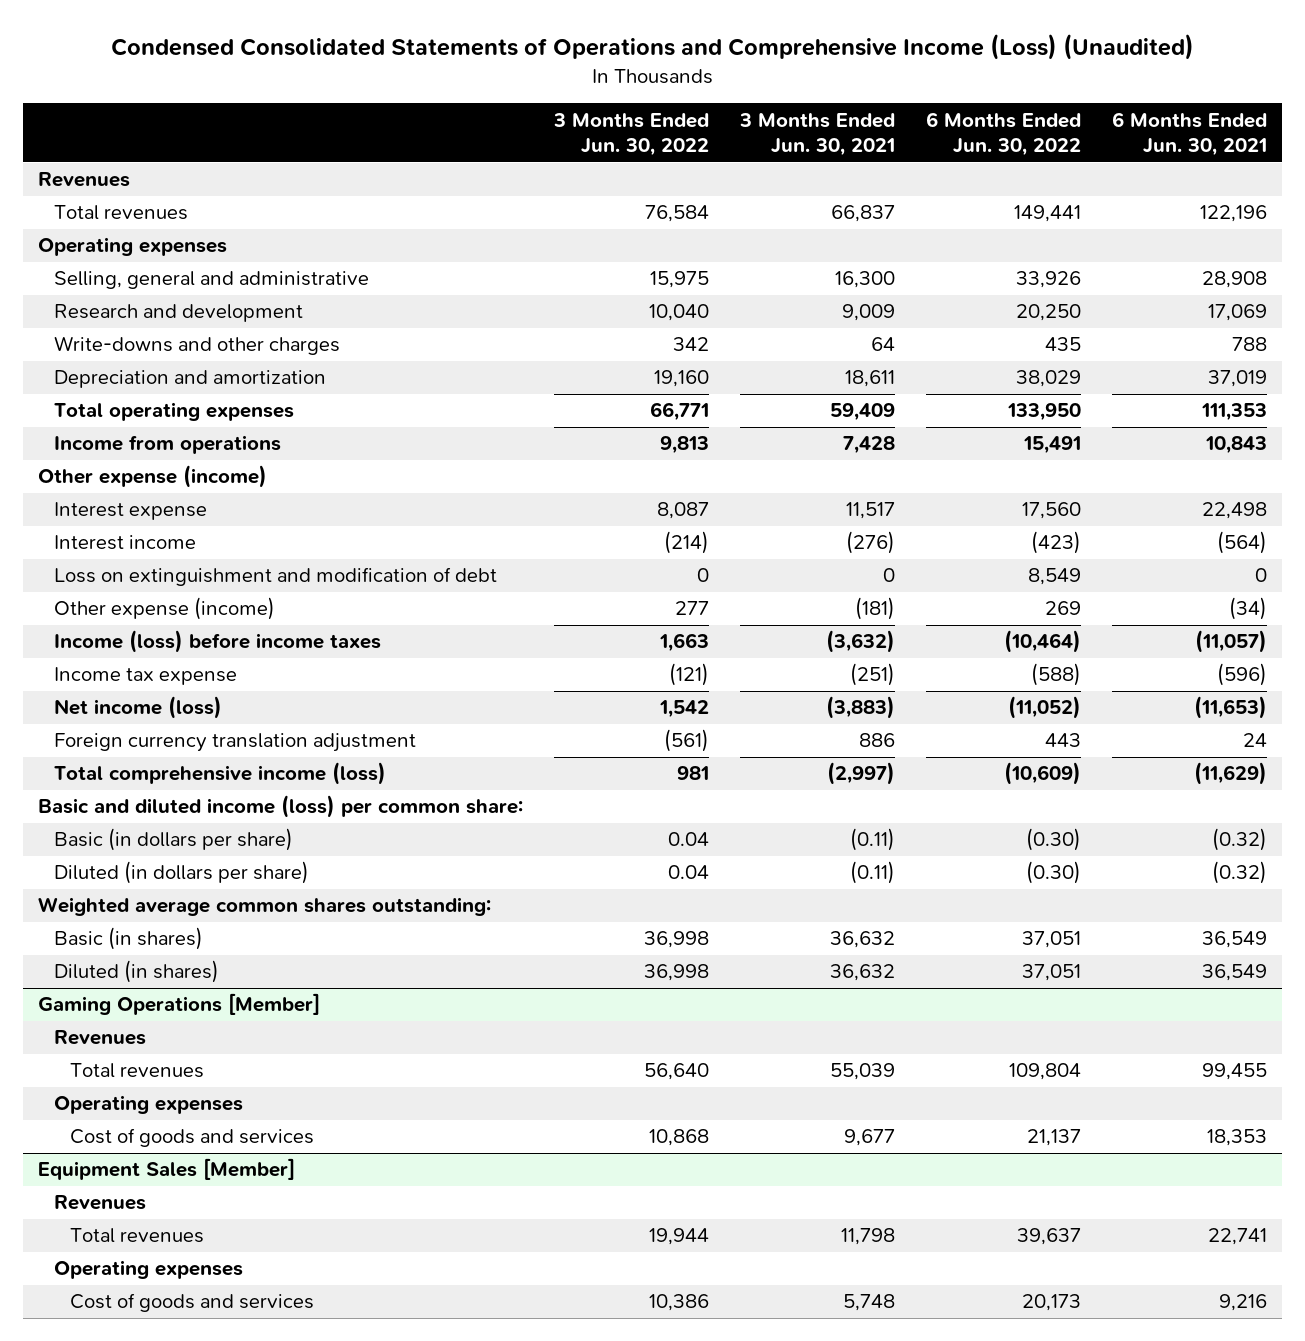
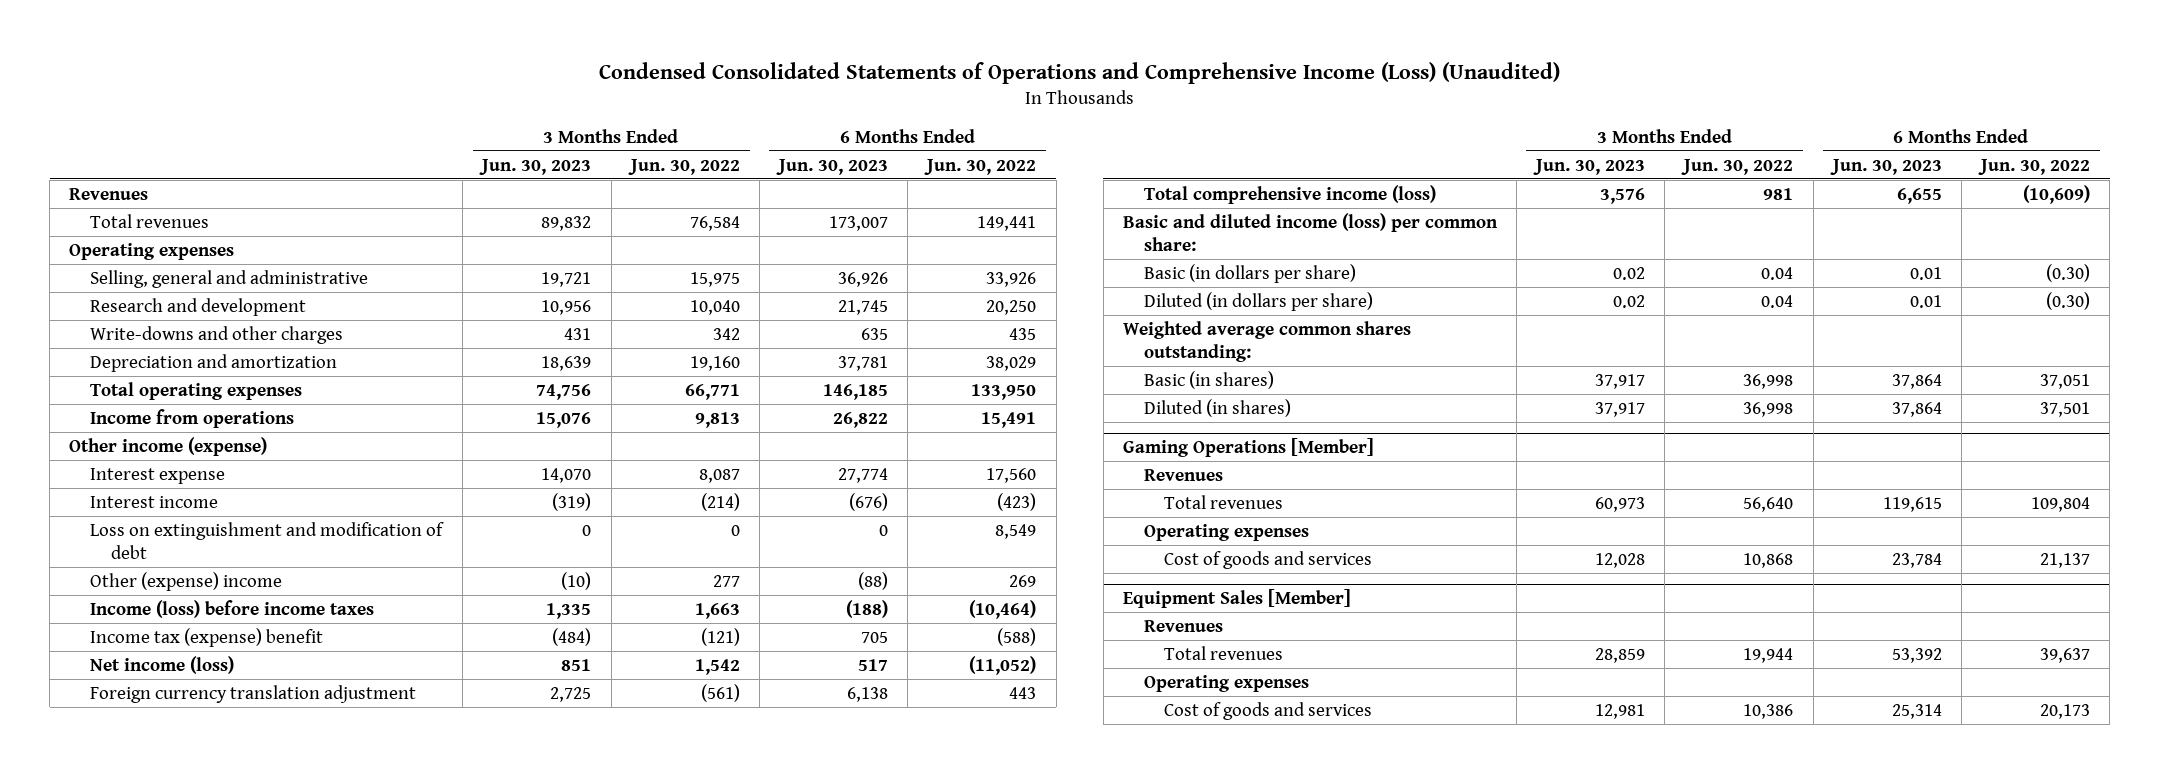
- | 3 Months Ended Jun. 30, 2022 | 3 Months Ended Jun. 30, 2021 | 6 Months Ended Jun. 30, 2022 | 6 Months Ended Jun. 30, 2021
+ | 3 Months Ended Jun. 30, 2023 | 3 Months Ended Jun. 30, 2022 | 6 Months Ended Jun. 30, 2023 | 6 Months Ended Jun. 30, 2022
- Other expense (income)
+ Other income (expense)
- Other expense (income) | 277 | (181) | 269 | (34)
+ Other (expense) income | (10) | 277 | (88) | 269
- Income tax expense | (121) | (251) | (588) | (596)
+ Income tax (expense) benefit | (484) | (121) | 705 | (588)
- Diluted (in shares) | 36,998 | 36,632 | 37,051 | 36,549
+ Diluted (in shares) | 37,917 | 36,998 | 37,864 | 37,501

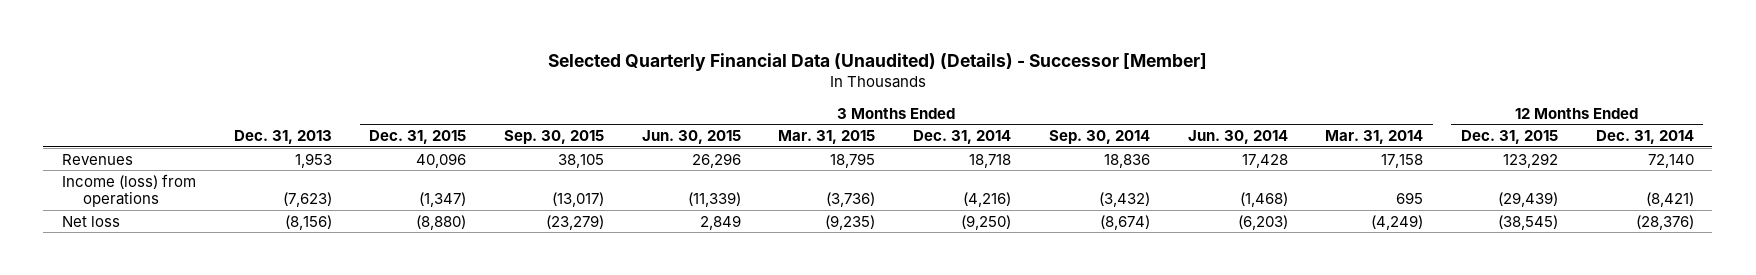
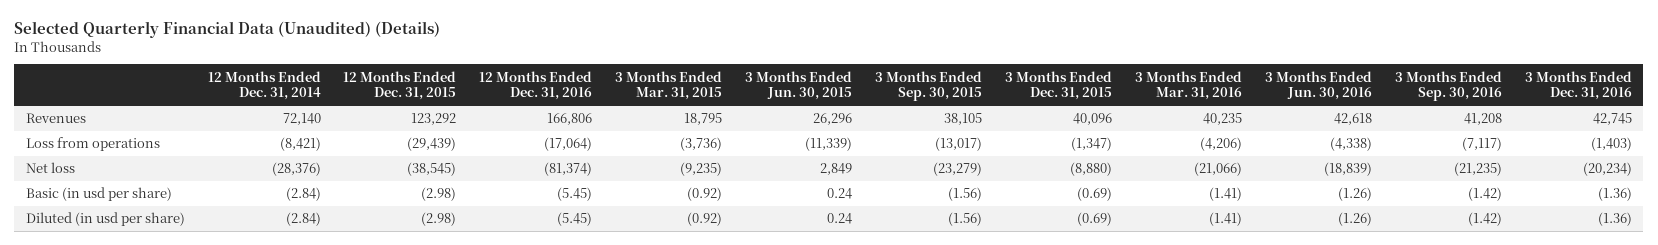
- Selected Quarterly Financial Data (Unaudited) (Details) - Successor [Member]
+ Selected Quarterly Financial Data (Unaudited) (Details)
- | Dec. 31, 2013 | 3 Months Ended Dec. 31, 2015 | 3 Months Ended Sep. 30, 2015 | 3 Months Ended Jun. 30, 2015 | 3 Months Ended Mar. 31, 2015 | 3 Months Ended Dec. 31, 2014 | 3 Months Ended Sep. 30, 2014 | 3 Months Ended Jun. 30, 2014 | 3 Months Ended Mar. 31, 2014 | 12 Months Ended Dec. 31, 2015 | 12 Months Ended Dec. 31, 2014
+ | 12 Months Ended Dec. 31, 2014 | 12 Months Ended Dec. 31, 2015 | 12 Months Ended Dec. 31, 2016 | 3 Months Ended Mar. 31, 2015 | 3 Months Ended Jun. 30, 2015 | 3 Months Ended Sep. 30, 2015 | 3 Months Ended Dec. 31, 2015 | 3 Months Ended Mar. 31, 2016 | 3 Months Ended Jun. 30, 2016 | 3 Months Ended Sep. 30, 2016 | 3 Months Ended Dec. 31, 2016
- Income (loss) from operations | (7,623) | (1,347) | (13,017) | (11,339) | (3,736) | (4,216) | (3,432) | (1,468) | 695 | (29,439) | (8,421)
+ Loss from operations | (8,421) | (29,439) | (17,064) | (3,736) | (11,339) | (13,017) | (1,347) | (4,206) | (4,338) | (7,117) | (1,403)
+ Basic (in usd per share) | (2.84) | (2.98) | (5.45) | (0.92) | 0.24 | (1.56) | (0.69) | (1.41) | (1.26) | (1.42) | (1.36)
+ Diluted (in usd per share) | (2.84) | (2.98) | (5.45) | (0.92) | 0.24 | (1.56) | (0.69) | (1.41) | (1.26) | (1.42) | (1.36)

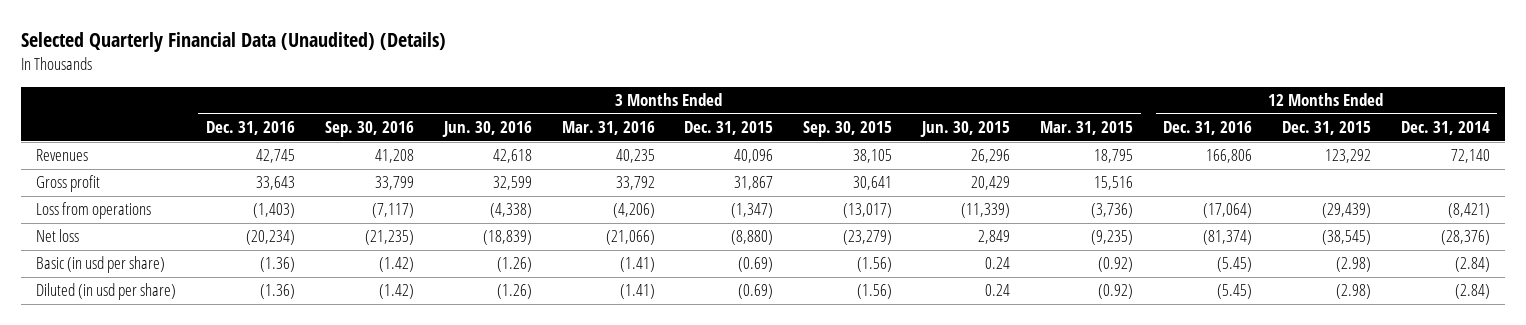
- | 12 Months Ended Dec. 31, 2014 | 12 Months Ended Dec. 31, 2015 | 12 Months Ended Dec. 31, 2016 | 3 Months Ended Mar. 31, 2015 | 3 Months Ended Jun. 30, 2015 | 3 Months Ended Sep. 30, 2015 | 3 Months Ended Dec. 31, 2015 | 3 Months Ended Mar. 31, 2016 | 3 Months Ended Jun. 30, 2016 | 3 Months Ended Sep. 30, 2016 | 3 Months Ended Dec. 31, 2016
+ | 3 Months Ended Dec. 31, 2016 | 3 Months Ended Sep. 30, 2016 | 3 Months Ended Jun. 30, 2016 | 3 Months Ended Mar. 31, 2016 | 3 Months Ended Dec. 31, 2015 | 3 Months Ended Sep. 30, 2015 | 3 Months Ended Jun. 30, 2015 | 3 Months Ended Mar. 31, 2015 | 12 Months Ended Dec. 31, 2016 | 12 Months Ended Dec. 31, 2015 | 12 Months Ended Dec. 31, 2014
+ Gross profit | 33,643 | 33,799 | 32,599 | 33,792 | 31,867 | 30,641 | 20,429 | 15,516 | | |

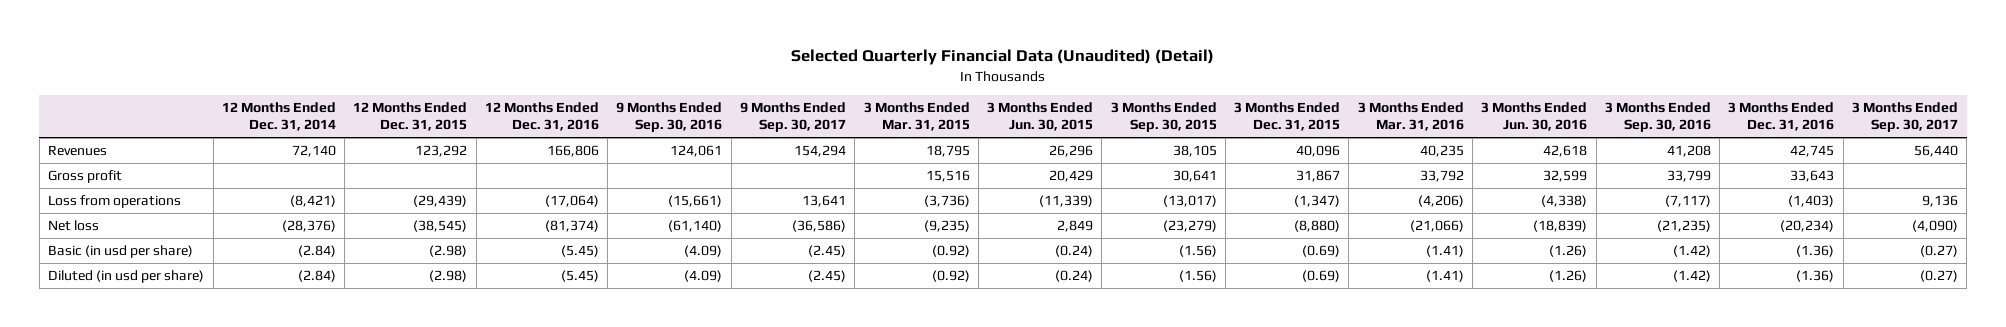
- Selected Quarterly Financial Data (Unaudited) (Details)
+ Selected Quarterly Financial Data (Unaudited) (Detail)
- | 3 Months Ended Dec. 31, 2016 | 3 Months Ended Sep. 30, 2016 | 3 Months Ended Jun. 30, 2016 | 3 Months Ended Mar. 31, 2016 | 3 Months Ended Dec. 31, 2015 | 3 Months Ended Sep. 30, 2015 | 3 Months Ended Jun. 30, 2015 | 3 Months Ended Mar. 31, 2015 | 12 Months Ended Dec. 31, 2016 | 12 Months Ended Dec. 31, 2015 | 12 Months Ended Dec. 31, 2014
+ | 12 Months Ended Dec. 31, 2014 | 12 Months Ended Dec. 31, 2015 | 12 Months Ended Dec. 31, 2016 | 9 Months Ended Sep. 30, 2016 | 9 Months Ended Sep. 30, 2017 | 3 Months Ended Mar. 31, 2015 | 3 Months Ended Jun. 30, 2015 | 3 Months Ended Sep. 30, 2015 | 3 Months Ended Dec. 31, 2015 | 3 Months Ended Mar. 31, 2016 | 3 Months Ended Jun. 30, 2016 | 3 Months Ended Sep. 30, 2016 | 3 Months Ended Dec. 31, 2016 | 3 Months Ended Sep. 30, 2017
- Basic (in usd per share) | (1.36) | (1.42) | (1.26) | (1.41) | (0.69) | (1.56) | 0.24 | (0.92) | (5.45) | (2.98) | (2.84)
- Diluted (in usd per share) | (1.36) | (1.42) | (1.26) | (1.41) | (0.69) | (1.56) | 0.24 | (0.92) | (5.45) | (2.98) | (2.84)
+ Basic (in usd per share) | (2.84) | (2.98) | (5.45) | (4.09) | (2.45) | (0.92) | (0.24) | (1.56) | (0.69) | (1.41) | (1.26) | (1.42) | (1.36) | (0.27)
+ Diluted (in usd per share) | (2.84) | (2.98) | (5.45) | (4.09) | (2.45) | (0.92) | (0.24) | (1.56) | (0.69) | (1.41) | (1.26) | (1.42) | (1.36) | (0.27)

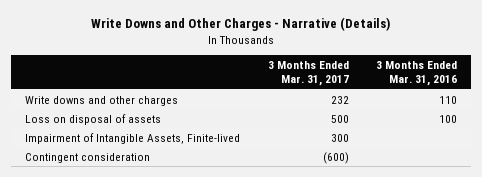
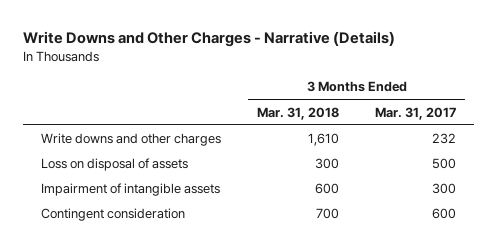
- | 3 Months Ended Mar. 31, 2017 | 3 Months Ended Mar. 31, 2016
+ | 3 Months Ended Mar. 31, 2018 | 3 Months Ended Mar. 31, 2017
- Impairment of Intangible Assets, Finite-lived | 300 |
- Contingent consideration | (600) |
+ Impairment of intangible assets | 600 | 300
+ Contingent consideration | 700 | 600

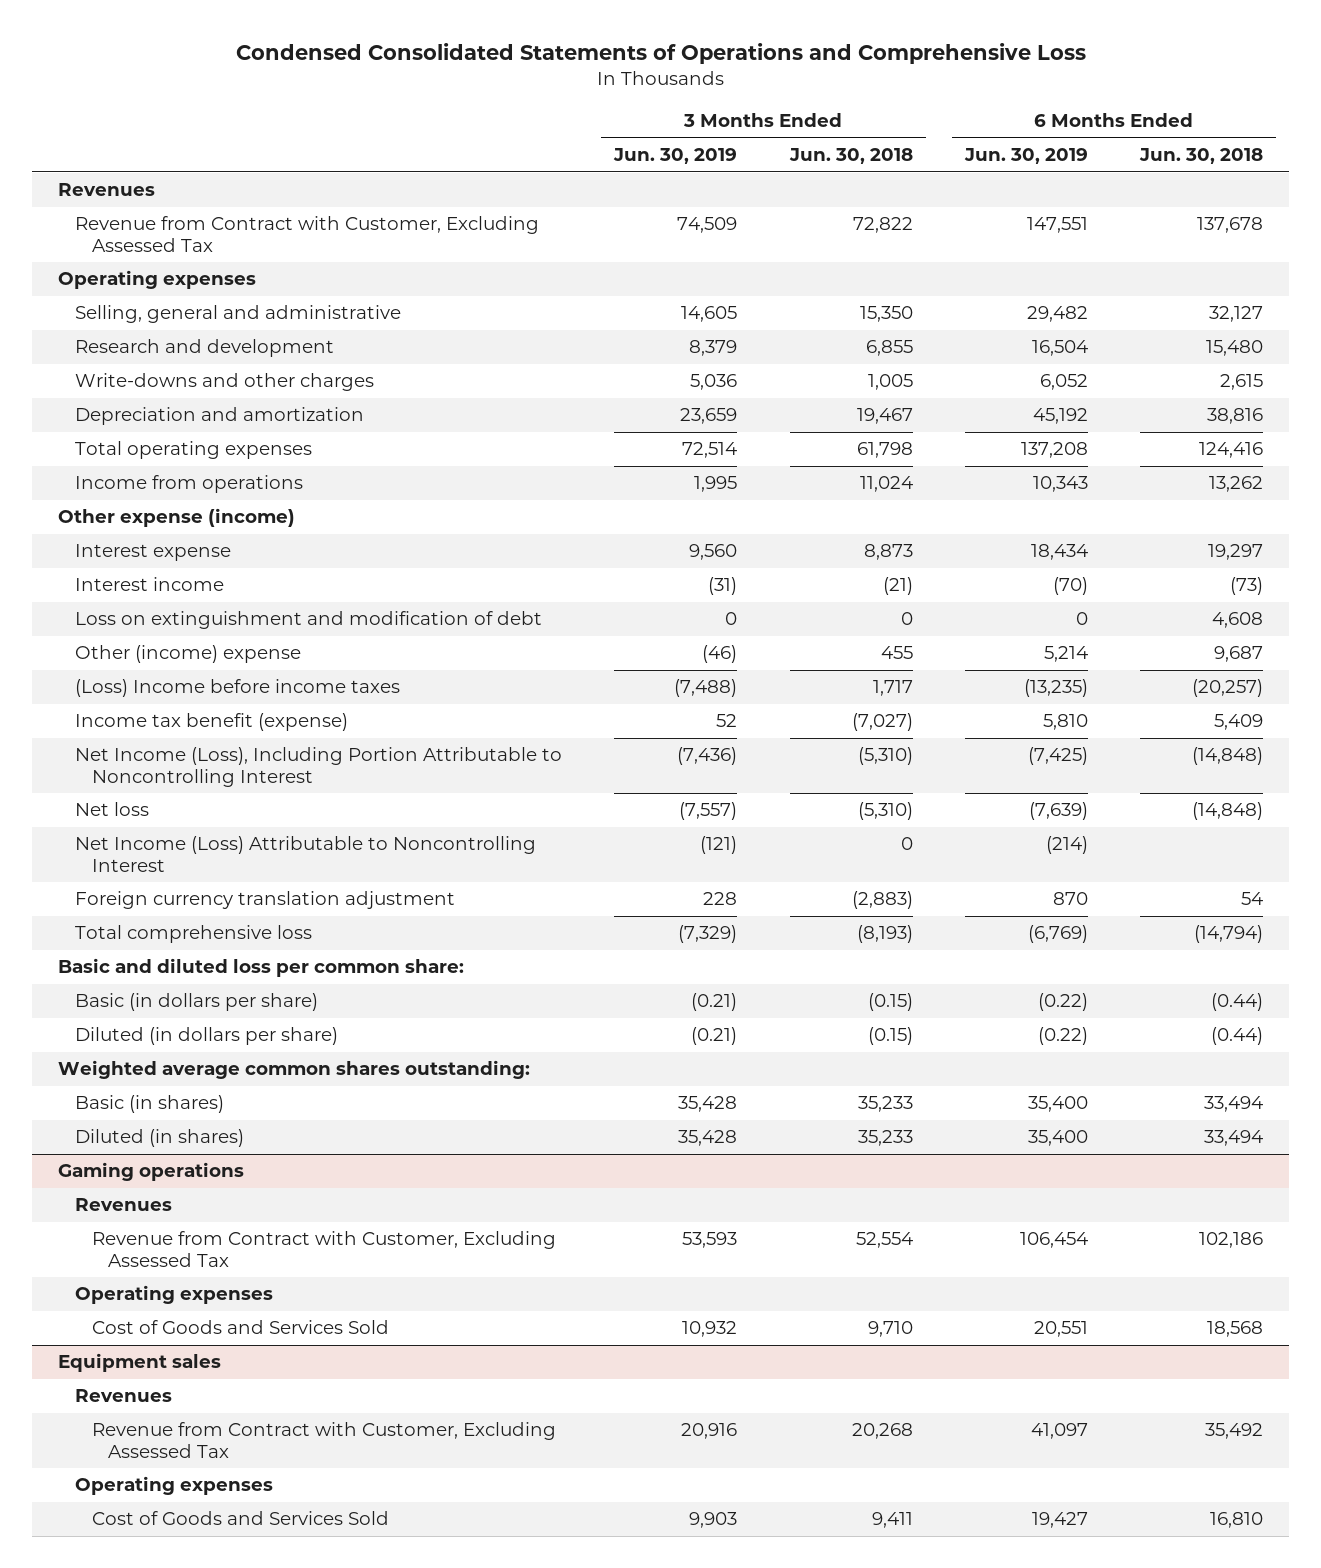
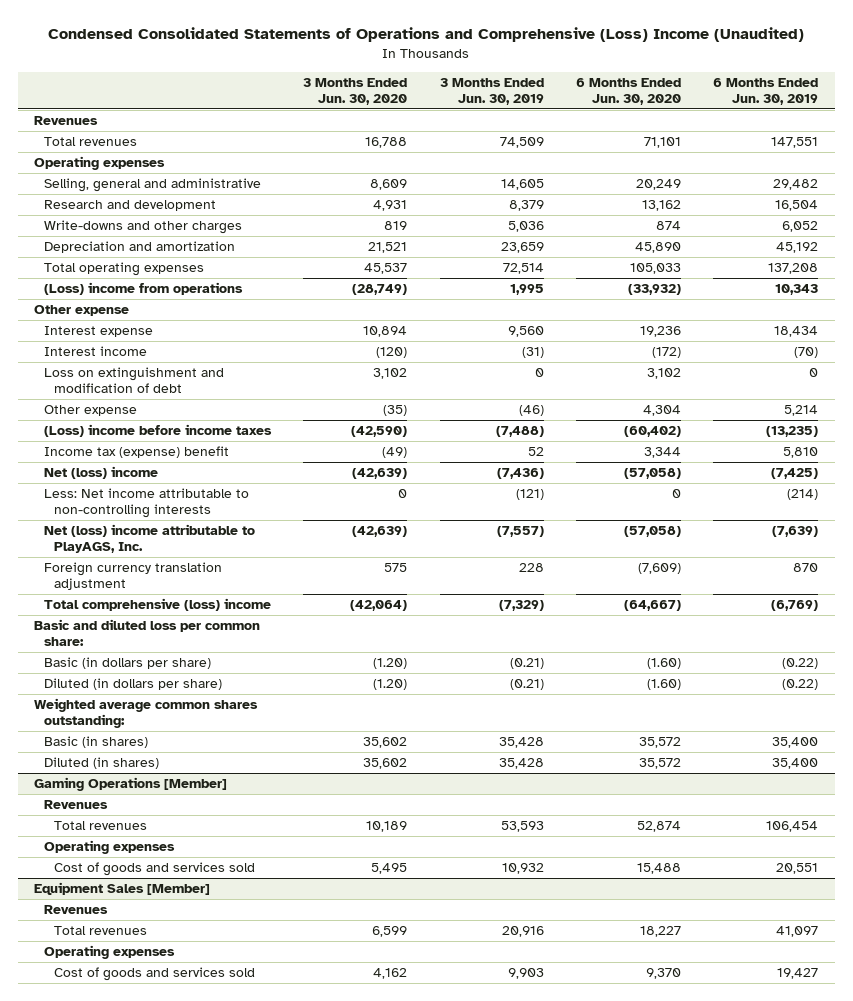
- Condensed Consolidated Statements of Operations and Comprehensive Loss
+ Condensed Consolidated Statements of Operations and Comprehensive (Loss) Income (Unaudited)
- | 3 Months Ended Jun. 30, 2019 | 3 Months Ended Jun. 30, 2018 | 6 Months Ended Jun. 30, 2019 | 6 Months Ended Jun. 30, 2018
+ | 3 Months Ended Jun. 30, 2020 | 3 Months Ended Jun. 30, 2019 | 6 Months Ended Jun. 30, 2020 | 6 Months Ended Jun. 30, 2019
- Revenue from Contract with Customer, Excluding Assessed Tax | 74,509 | 72,822 | 147,551 | 137,678
+ Total revenues | 16,788 | 74,509 | 71,101 | 147,551
- Income from operations | 1,995 | 11,024 | 10,343 | 13,262
- Other expense (income)
+ (Loss) income from operations | (28,749) | 1,995 | (33,932) | 10,343
+ Other expense
- Other (income) expense | (46) | 455 | 5,214 | 9,687
- (Loss) Income before income taxes | (7,488) | 1,717 | (13,235) | (20,257)
- Income tax benefit (expense) | 52 | (7,027) | 5,810 | 5,409
- Net Income (Loss), Including Portion Attributable to Noncontrolling Interest | (7,436) | (5,310) | (7,425) | (14,848)
- Net loss | (7,557) | (5,310) | (7,639) | (14,848)
- Net Income (Loss) Attributable to Noncontrolling Interest | (121) | 0 | (214) |
+ Other expense | (35) | (46) | 4,304 | 5,214
+ (Loss) income before income taxes | (42,590) | (7,488) | (60,402) | (13,235)
+ Income tax (expense) benefit | (49) | 52 | 3,344 | 5,810
+ Net (loss) income | (42,639) | (7,436) | (57,058) | (7,425)
+ Less: Net income attributable to non-controlling interests | 0 | (121) | 0 | (214)
+ Net (loss) income attributable to PlayAGS, Inc. | (42,639) | (7,557) | (57,058) | (7,639)
- Total comprehensive loss | (7,329) | (8,193) | (6,769) | (14,794)
+ Total comprehensive (loss) income | (42,064) | (7,329) | (64,667) | (6,769)
- Gaming operations
+ Gaming Operations [Member]
- Revenue from Contract with Customer, Excluding Assessed Tax | 53,593 | 52,554 | 106,454 | 102,186
+ Total revenues | 10,189 | 53,593 | 52,874 | 106,454
- Cost of Goods and Services Sold | 10,932 | 9,710 | 20,551 | 18,568
- Equipment sales
+ Cost of goods and services sold | 5,495 | 10,932 | 15,488 | 20,551
+ Equipment Sales [Member]
- Revenue from Contract with Customer, Excluding Assessed Tax | 20,916 | 20,268 | 41,097 | 35,492
+ Total revenues | 6,599 | 20,916 | 18,227 | 41,097
- Cost of Goods and Services Sold | 9,903 | 9,411 | 19,427 | 16,810
+ Cost of goods and services sold | 4,162 | 9,903 | 9,370 | 19,427

